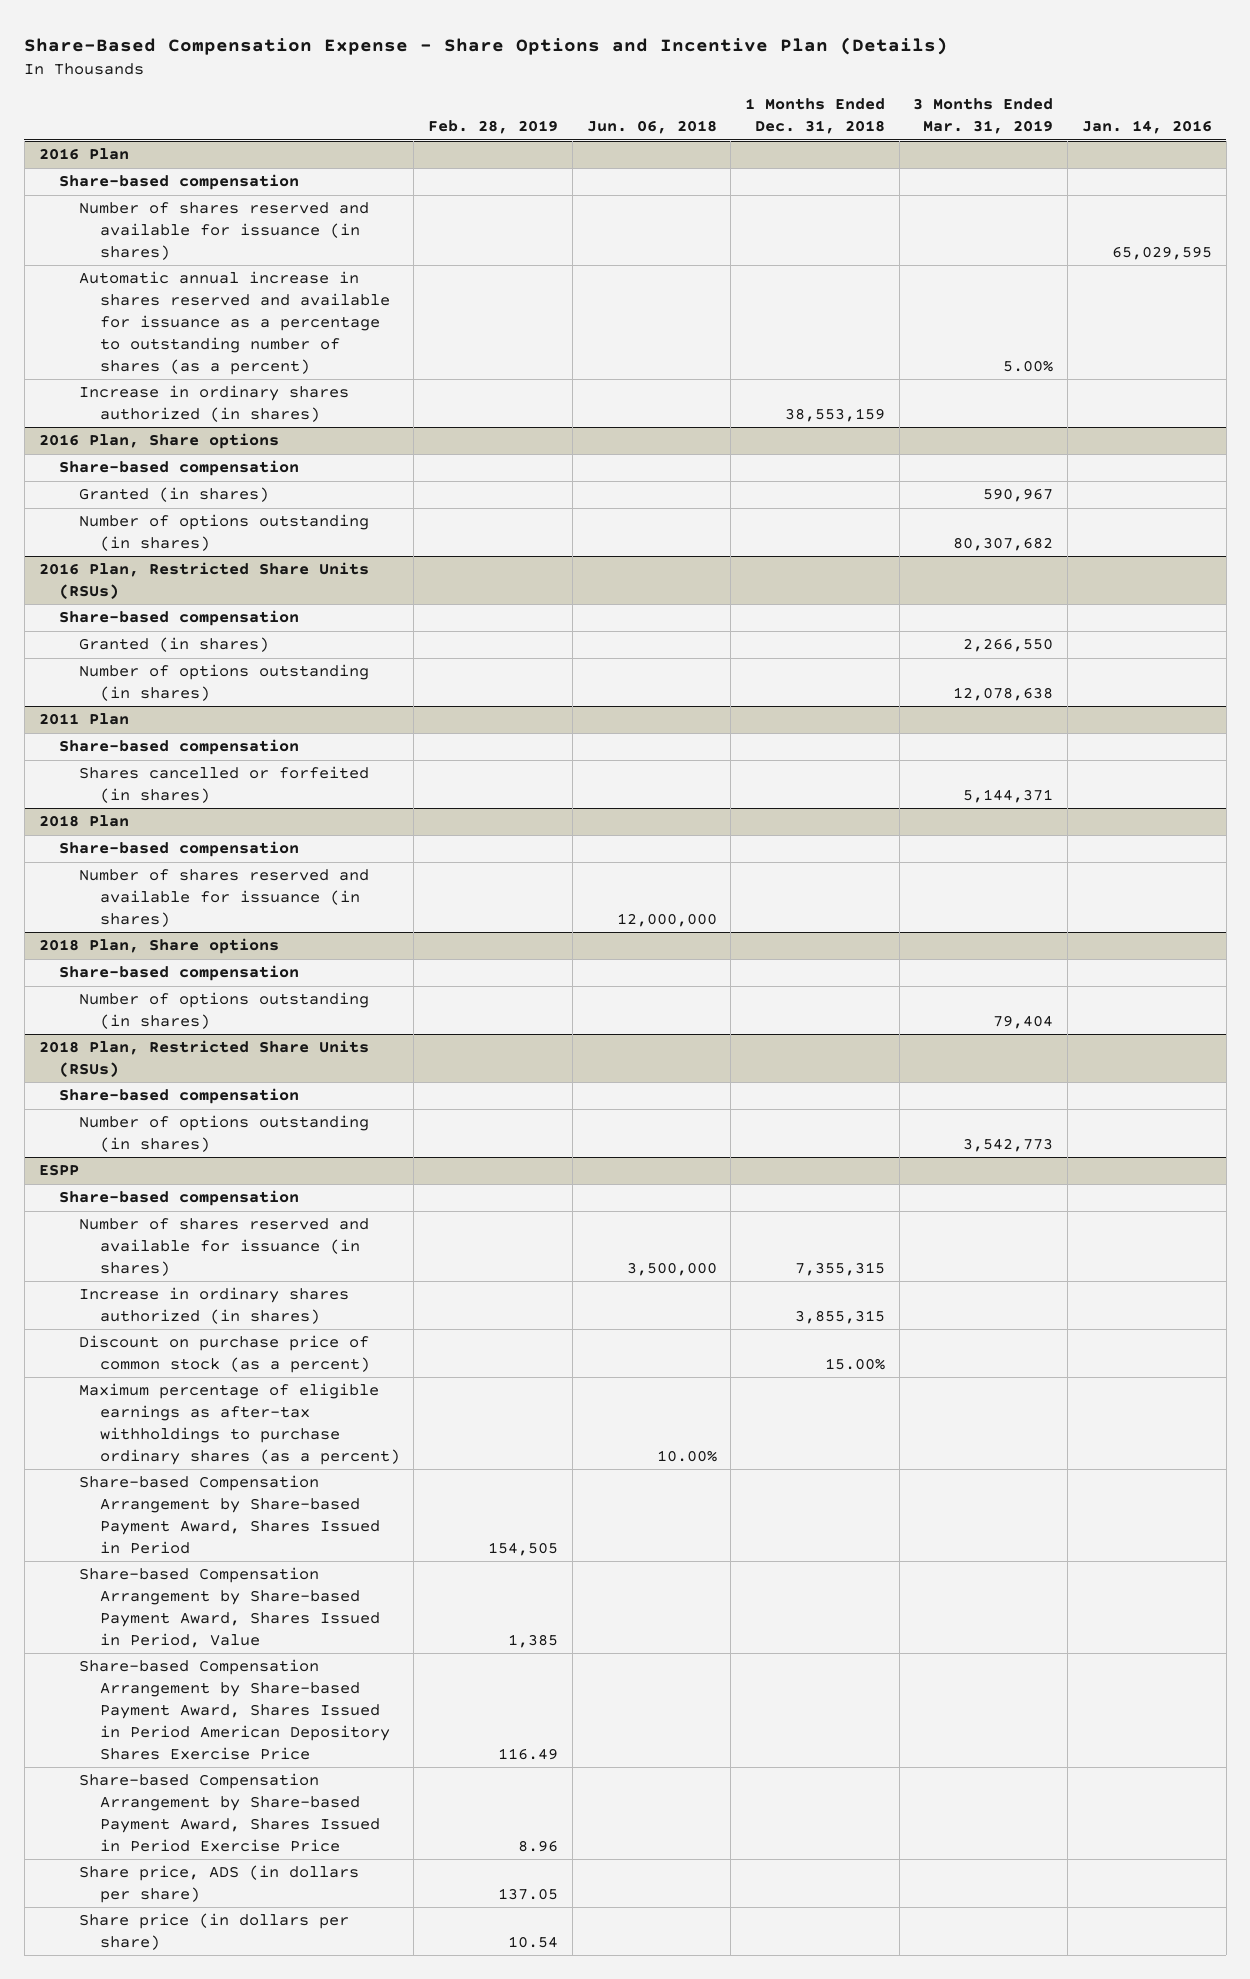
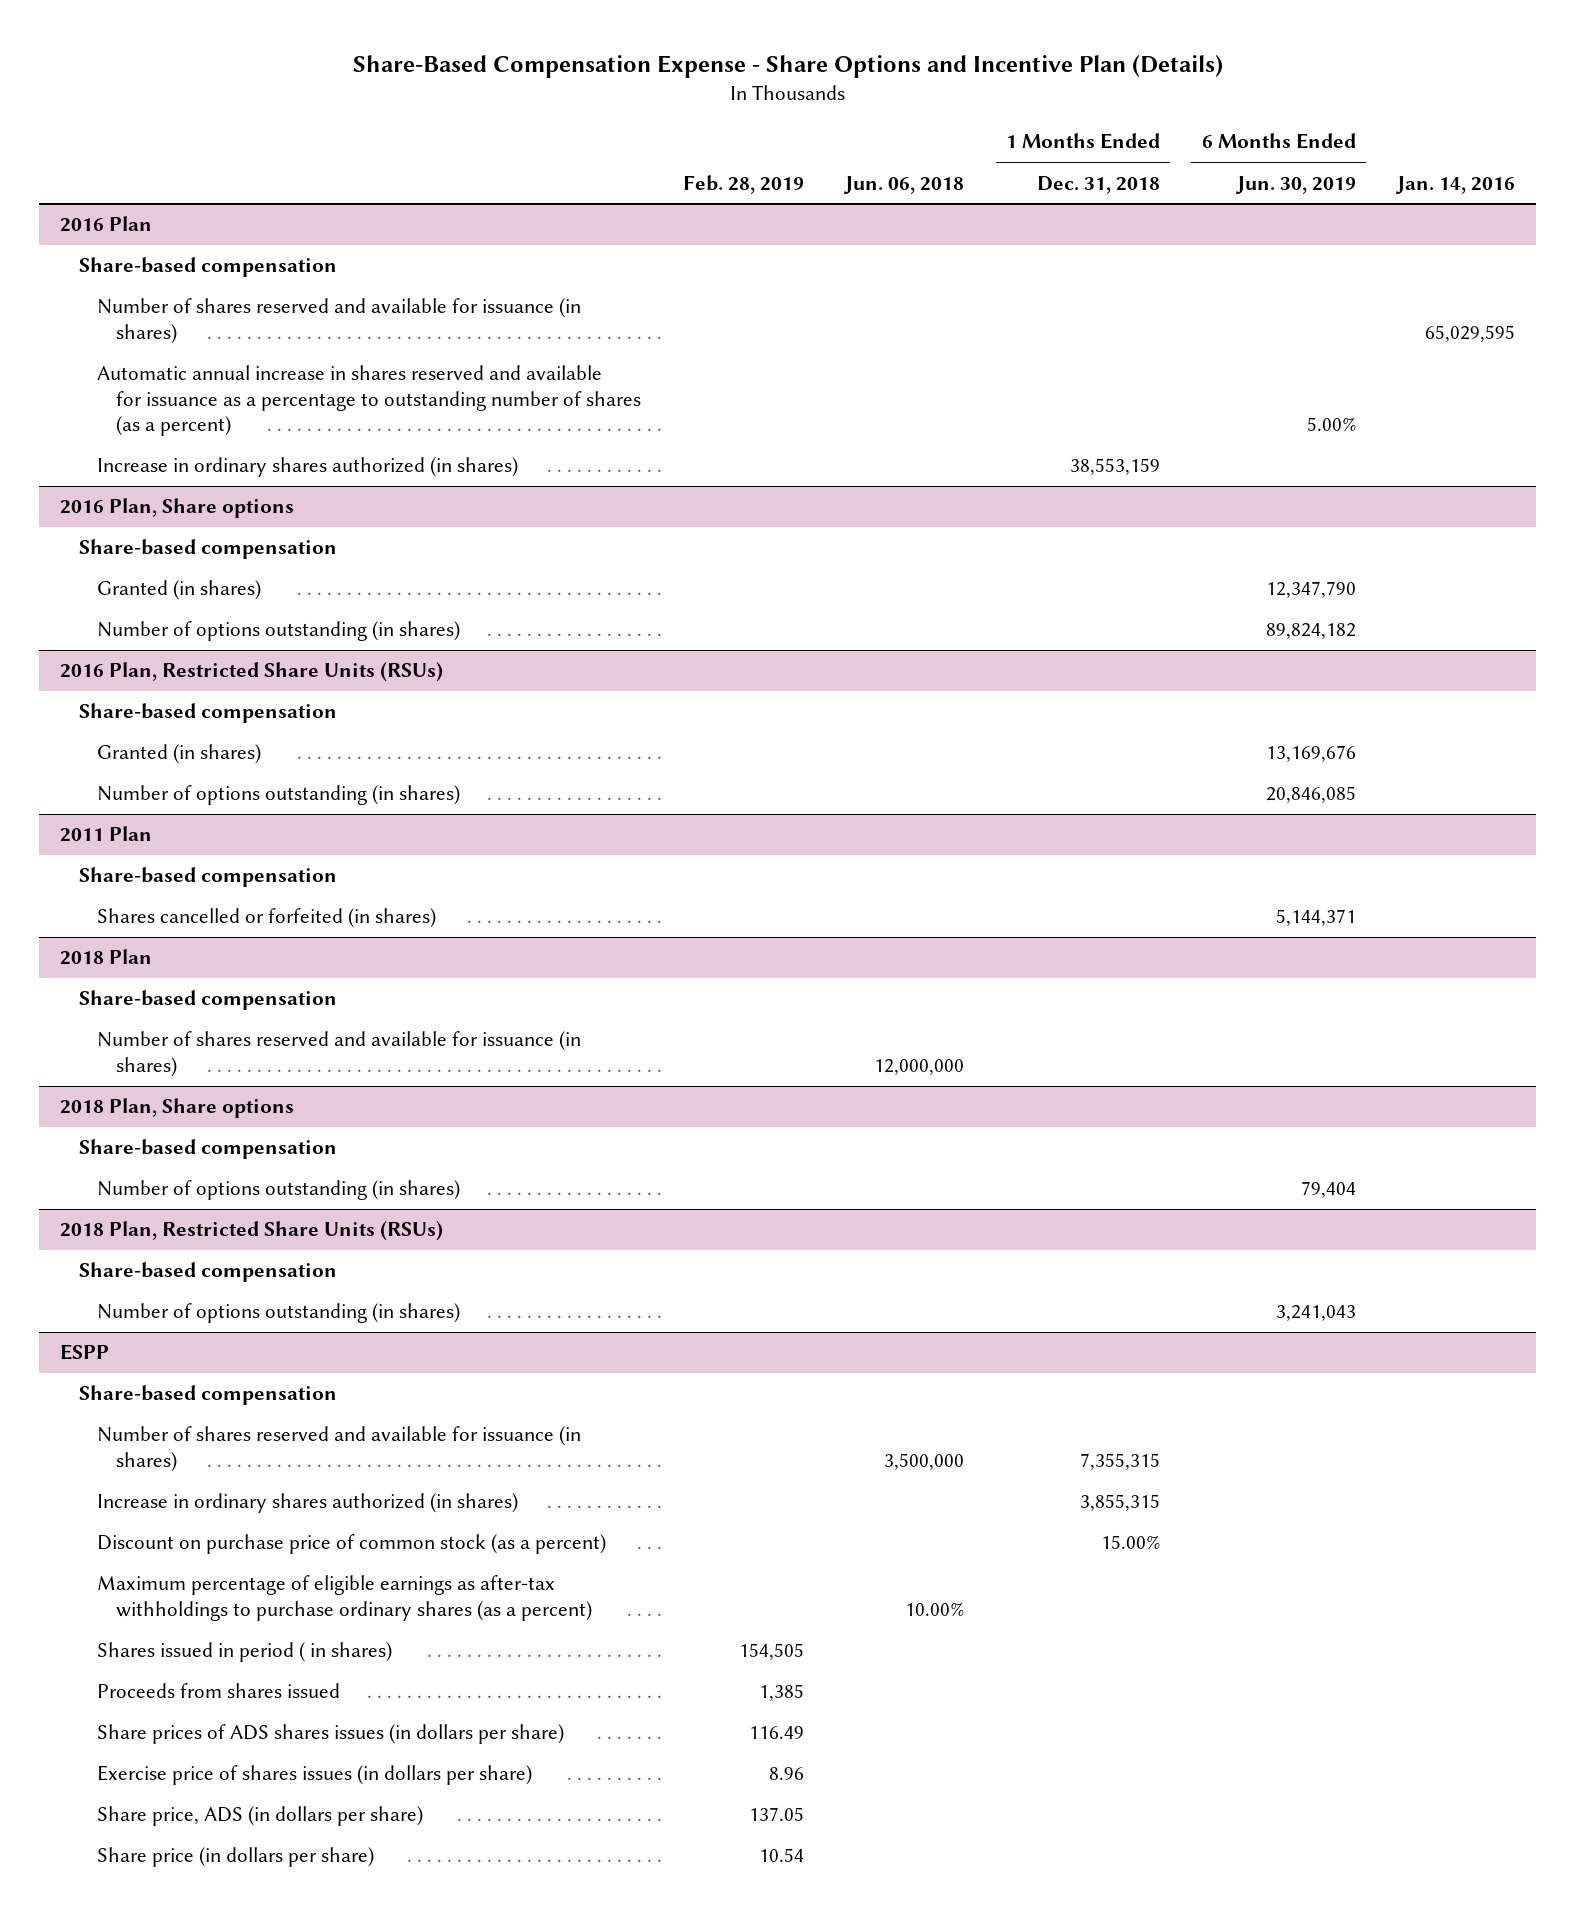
- | Feb. 28, 2019 | Jun. 06, 2018 | 1 Months Ended Dec. 31, 2018 | 3 Months Ended Mar. 31, 2019 | Jan. 14, 2016
+ | Feb. 28, 2019 | Jun. 06, 2018 | 1 Months Ended Dec. 31, 2018 | 6 Months Ended Jun. 30, 2019 | Jan. 14, 2016
@ ESPP
- Share-based Compensation Arrangement by Share-based Payment Award, Shares Issued in Period | 154,505 | | | |
- Share-based Compensation Arrangement by Share-based Payment Award, Shares Issued in Period, Value | 1,385 | | | |
- Share-based Compensation Arrangement by Share-based Payment Award, Shares Issued in Period American Depository Shares Exercise Price | 116.49 | | | |
- Share-based Compensation Arrangement by Share-based Payment Award, Shares Issued in Period Exercise Price | 8.96 | | | |
+ Shares issued in period ( in shares) | 154,505 | | | |
+ Proceeds from shares issued | 1,385 | | | |
+ Share prices of ADS shares issues (in dollars per share) | 116.49 | | | |
+ Exercise price of shares issues (in dollars per share) | 8.96 | | | |

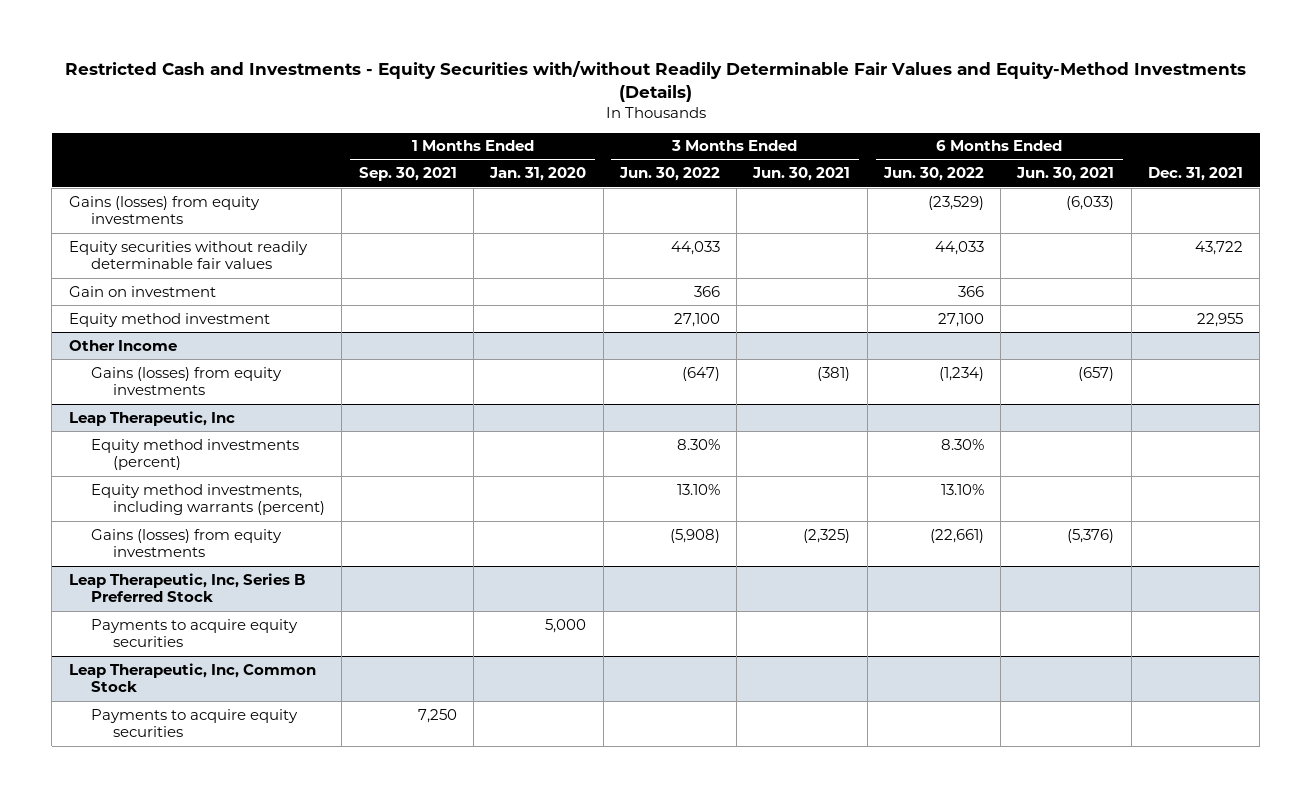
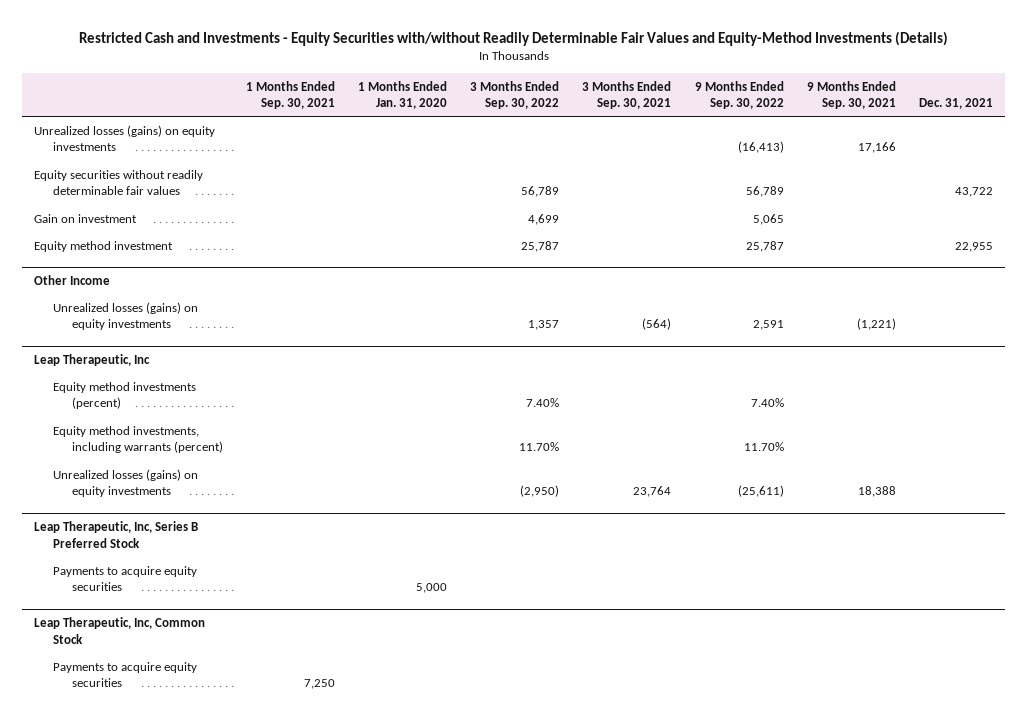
- | 1 Months Ended Sep. 30, 2021 | 1 Months Ended Jan. 31, 2020 | 3 Months Ended Jun. 30, 2022 | 3 Months Ended Jun. 30, 2021 | 6 Months Ended Jun. 30, 2022 | 6 Months Ended Jun. 30, 2021 | Dec. 31, 2021
+ | 1 Months Ended Sep. 30, 2021 | 1 Months Ended Jan. 31, 2020 | 3 Months Ended Sep. 30, 2022 | 3 Months Ended Sep. 30, 2021 | 9 Months Ended Sep. 30, 2022 | 9 Months Ended Sep. 30, 2021 | Dec. 31, 2021
- Gains (losses) from equity investments | | | | | (23,529) | (6,033) |
+ Unrealized losses (gains) on equity investments | | | | | (16,413) | 17,166 |
@ Other Income
- Gains (losses) from equity investments | | | (647) | (381) | (1,234) | (657) |
+ Unrealized losses (gains) on equity investments | | | 1,357 | (564) | 2,591 | (1,221) |
@ Leap Therapeutic, Inc
- Gains (losses) from equity investments | | | (5,908) | (2,325) | (22,661) | (5,376) |
+ Unrealized losses (gains) on equity investments | | | (2,950) | 23,764 | (25,611) | 18,388 |

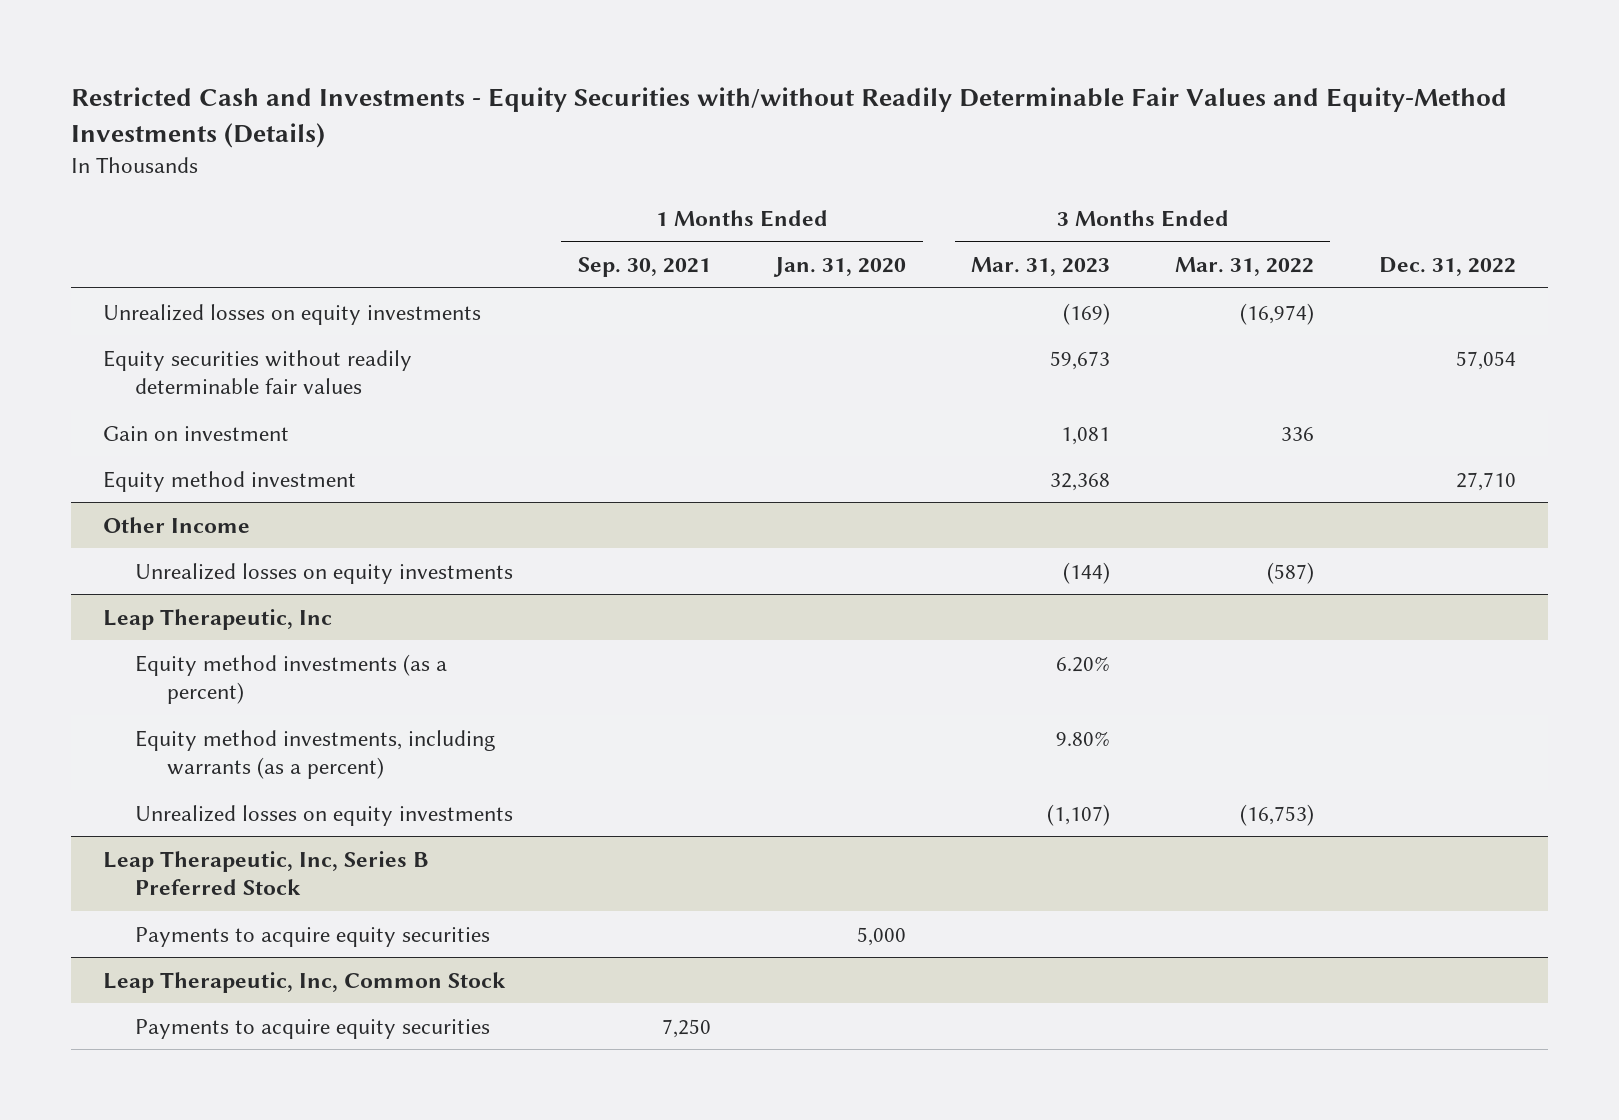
- | 1 Months Ended Sep. 30, 2021 | 1 Months Ended Jan. 31, 2020 | 3 Months Ended Sep. 30, 2022 | 3 Months Ended Sep. 30, 2021 | 9 Months Ended Sep. 30, 2022 | 9 Months Ended Sep. 30, 2021 | Dec. 31, 2021
+ | 1 Months Ended Sep. 30, 2021 | 1 Months Ended Jan. 31, 2020 | 3 Months Ended Mar. 31, 2023 | 3 Months Ended Mar. 31, 2022 | Dec. 31, 2022
- Unrealized losses (gains) on equity investments | | | | | (16,413) | 17,166 |
+ Unrealized losses on equity investments | | | (169) | (16,974) |
@ Other Income
- Unrealized losses (gains) on equity investments | | | 1,357 | (564) | 2,591 | (1,221) |
+ Unrealized losses on equity investments | | | (144) | (587) |
@ Leap Therapeutic, Inc
- Equity method investments (percent) | | | 7.40% | | 7.40% | |
- Equity method investments, including warrants (percent) | | | 11.70% | | 11.70% | |
- Unrealized losses (gains) on equity investments | | | (2,950) | 23,764 | (25,611) | 18,388 |
+ Equity method investments (as a percent) | | | 6.20% | |
+ Equity method investments, including warrants (as a percent) | | | 9.80% | |
+ Unrealized losses on equity investments | | | (1,107) | (16,753) |

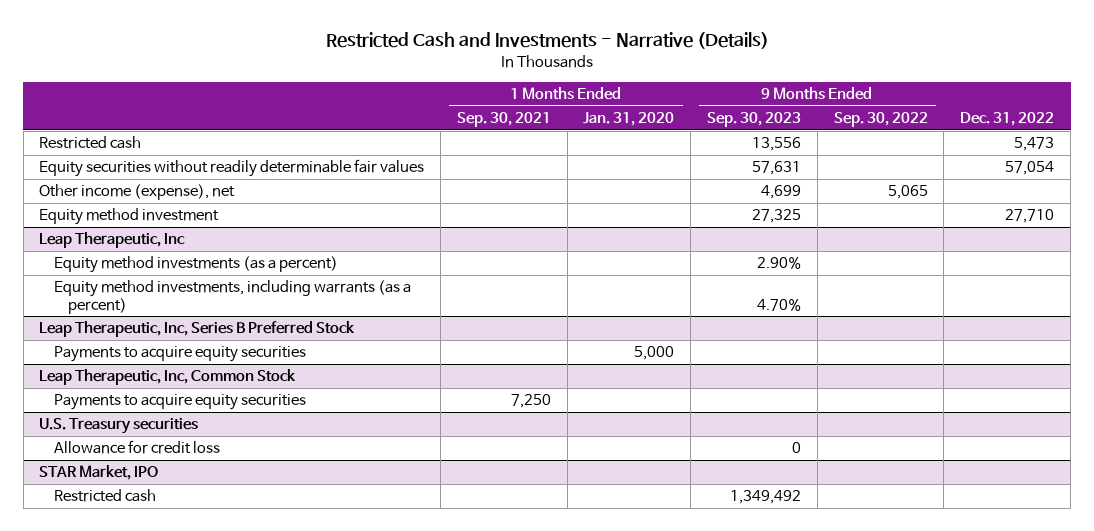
- Restricted Cash and Investments - Equity Securities with/without Readily Determinable Fair Values and Equity-Method Investments (Details)
+ Restricted Cash and Investments - Narrative (Details)
- | 1 Months Ended Sep. 30, 2021 | 1 Months Ended Jan. 31, 2020 | 3 Months Ended Mar. 31, 2023 | 3 Months Ended Mar. 31, 2022 | Dec. 31, 2022
+ | 1 Months Ended Sep. 30, 2021 | 1 Months Ended Jan. 31, 2020 | 9 Months Ended Sep. 30, 2023 | 9 Months Ended Sep. 30, 2022 | Dec. 31, 2022
- Unrealized losses on equity investments | | | (169) | (16,974) |
+ Restricted cash | | | 13,556 | | 5,473
- Gain on investment | | | 1,081 | 336 |
+ Other income (expense), net | | | 4,699 | 5,065 |
- Other Income
- Unrealized losses on equity investments | | | (144) | (587) |
@ Leap Therapeutic, Inc
- Unrealized losses on equity investments | | | (1,107) | (16,753) |
+ U.S. Treasury securities
+ Allowance for credit loss | | | 0 | |
+ STAR Market, IPO
+ Restricted cash | | | 1,349,492 | |

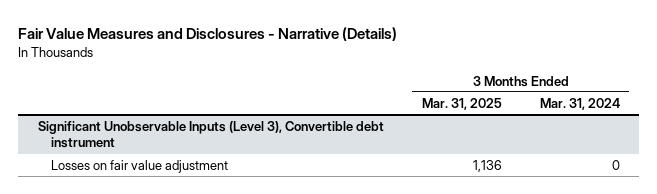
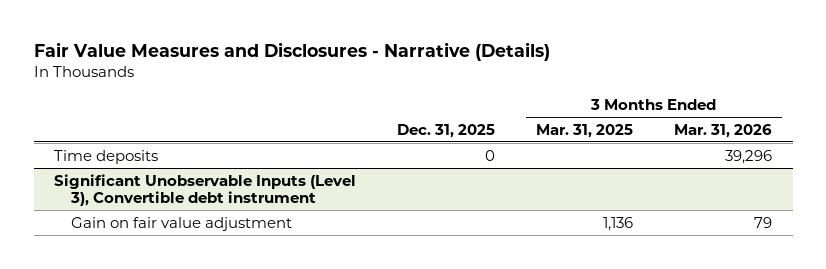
- | 3 Months Ended Mar. 31, 2025 | 3 Months Ended Mar. 31, 2024
+ | Dec. 31, 2025 | 3 Months Ended Mar. 31, 2025 | 3 Months Ended Mar. 31, 2026
+ Time deposits | 0 | | 39,296
@ Significant Unobservable Inputs (Level 3), Convertible debt instrument
- Losses on fair value adjustment | 1,136 | 0
+ Gain on fair value adjustment | | 1,136 | 79

